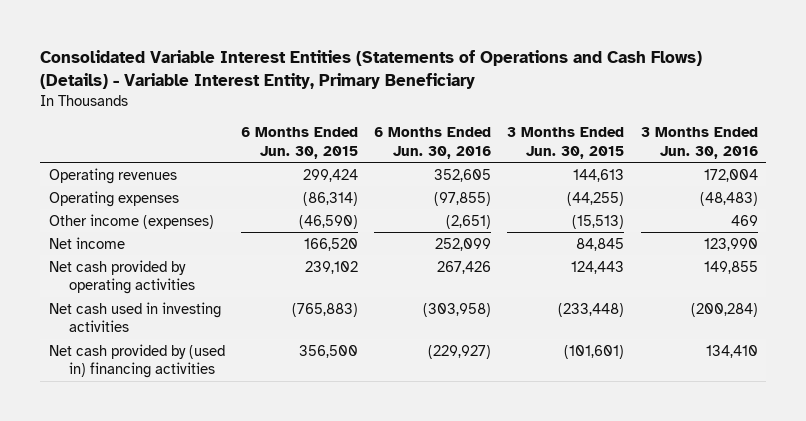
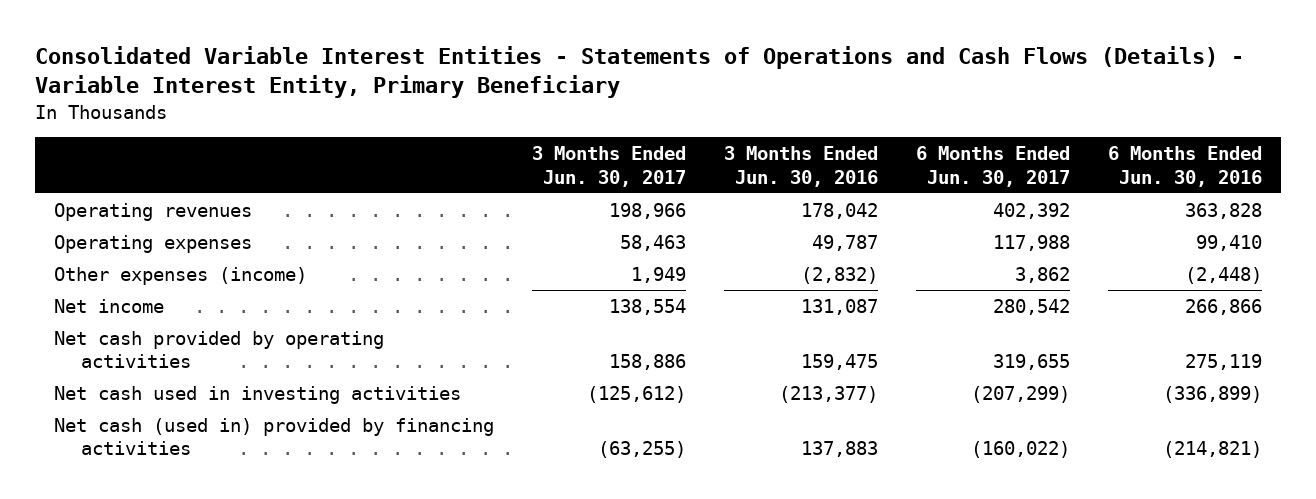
- Consolidated Variable Interest Entities (Statements of Operations and Cash Flows) (Details) - Variable Interest Entity, Primary Beneficiary
+ Consolidated Variable Interest Entities - Statements of Operations and Cash Flows (Details) - Variable Interest Entity, Primary Beneficiary
- | 6 Months Ended Jun. 30, 2015 | 6 Months Ended Jun. 30, 2016 | 3 Months Ended Jun. 30, 2015 | 3 Months Ended Jun. 30, 2016
+ | 3 Months Ended Jun. 30, 2017 | 3 Months Ended Jun. 30, 2016 | 6 Months Ended Jun. 30, 2017 | 6 Months Ended Jun. 30, 2016
- Operating revenues | 299,424 | 352,605 | 144,613 | 172,004
- Operating expenses | (86,314) | (97,855) | (44,255) | (48,483)
- Other income (expenses) | (46,590) | (2,651) | (15,513) | 469
- Net income | 166,520 | 252,099 | 84,845 | 123,990
- Net cash provided by operating activities | 239,102 | 267,426 | 124,443 | 149,855
- Net cash used in investing activities | (765,883) | (303,958) | (233,448) | (200,284)
- Net cash provided by (used in) financing activities | 356,500 | (229,927) | (101,601) | 134,410
+ Operating revenues | 198,966 | 178,042 | 402,392 | 363,828
+ Operating expenses | 58,463 | 49,787 | 117,988 | 99,410
+ Other expenses (income) | 1,949 | (2,832) | 3,862 | (2,448)
+ Net income | 138,554 | 131,087 | 280,542 | 266,866
+ Net cash provided by operating activities | 158,886 | 159,475 | 319,655 | 275,119
+ Net cash used in investing activities | (125,612) | (213,377) | (207,299) | (336,899)
+ Net cash (used in) provided by financing activities | (63,255) | 137,883 | (160,022) | (214,821)

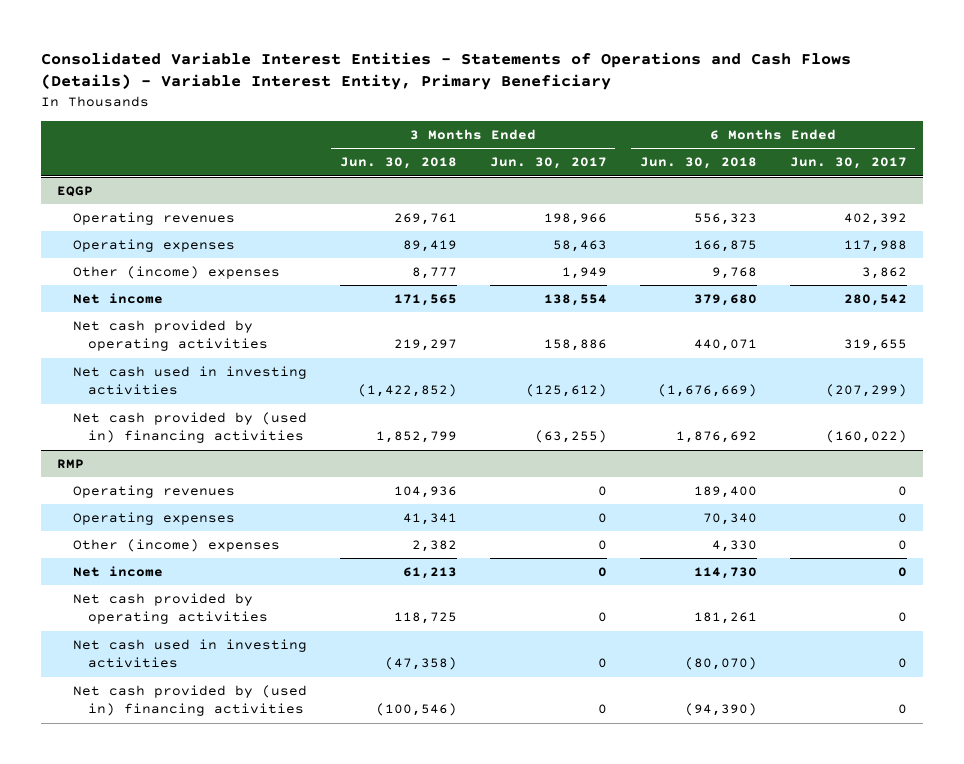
- | 3 Months Ended Jun. 30, 2017 | 3 Months Ended Jun. 30, 2016 | 6 Months Ended Jun. 30, 2017 | 6 Months Ended Jun. 30, 2016
+ | 3 Months Ended Jun. 30, 2018 | 3 Months Ended Jun. 30, 2017 | 6 Months Ended Jun. 30, 2018 | 6 Months Ended Jun. 30, 2017
+ EQGP
- Other expenses (income) | 1,949 | (2,832) | 3,862 | (2,448)
+ Other (income) expenses | 8,777 | 1,949 | 9,768 | 3,862
- Net cash (used in) provided by financing activities | (63,255) | 137,883 | (160,022) | (214,821)
+ Net cash provided by (used in) financing activities | 1,852,799 | (63,255) | 1,876,692 | (160,022)
+ RMP
+ Operating revenues | 104,936 | 0 | 189,400 | 0
+ Operating expenses | 41,341 | 0 | 70,340 | 0
+ Other (income) expenses | 2,382 | 0 | 4,330 | 0
+ Net income | 61,213 | 0 | 114,730 | 0
+ Net cash provided by operating activities | 118,725 | 0 | 181,261 | 0
+ Net cash used in investing activities | (47,358) | 0 | (80,070) | 0
+ Net cash provided by (used in) financing activities | (100,546) | 0 | (94,390) | 0

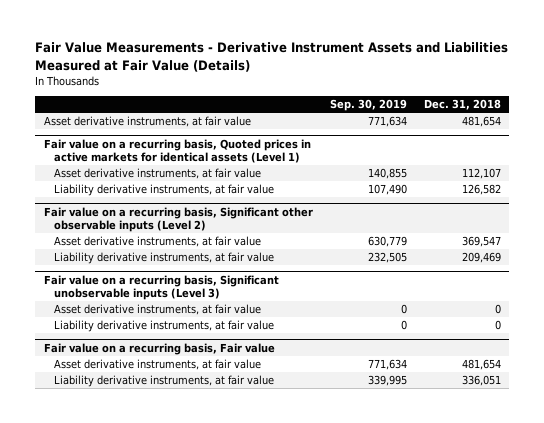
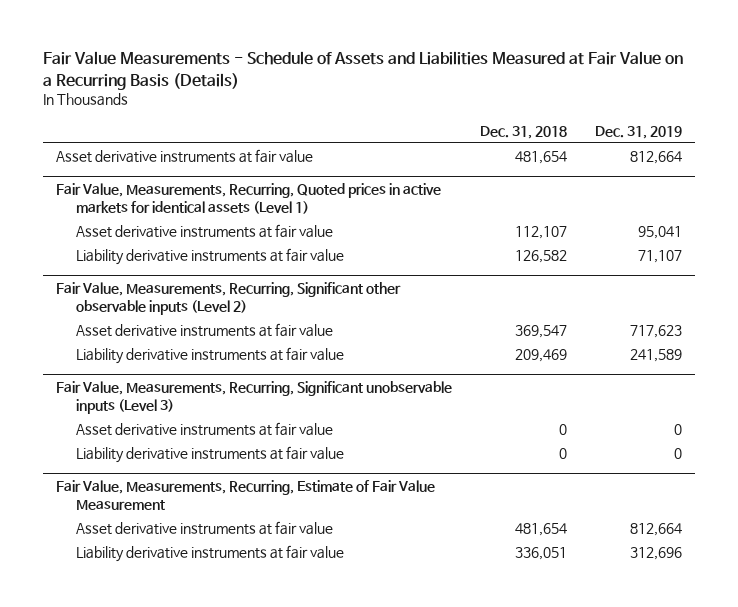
- Fair Value Measurements - Derivative Instrument Assets and Liabilities Measured at Fair Value (Details)
+ Fair Value Measurements - Schedule of Assets and Liabilities Measured at Fair Value on a Recurring Basis (Details)
- | Sep. 30, 2019 | Dec. 31, 2018
+ | Dec. 31, 2018 | Dec. 31, 2019
- Asset derivative instruments, at fair value | 771,634 | 481,654
- Fair value on a recurring basis, Quoted prices in active markets for identical assets (Level 1)
- Asset derivative instruments, at fair value | 140,855 | 112,107
- Liability derivative instruments, at fair value | 107,490 | 126,582
- Fair value on a recurring basis, Significant other observable inputs (Level 2)
- Asset derivative instruments, at fair value | 630,779 | 369,547
- Liability derivative instruments, at fair value | 232,505 | 209,469
- Fair value on a recurring basis, Significant unobservable inputs (Level 3)
- Asset derivative instruments, at fair value | 0 | 0
- Liability derivative instruments, at fair value | 0 | 0
- Fair value on a recurring basis, Fair value
- Asset derivative instruments, at fair value | 771,634 | 481,654
- Liability derivative instruments, at fair value | 339,995 | 336,051
+ Asset derivative instruments at fair value | 481,654 | 812,664
+ Fair Value, Measurements, Recurring, Quoted prices in active markets for identical assets (Level 1)
+ Asset derivative instruments at fair value | 112,107 | 95,041
+ Liability derivative instruments at fair value | 126,582 | 71,107
+ Fair Value, Measurements, Recurring, Significant other observable inputs (Level 2)
+ Asset derivative instruments at fair value | 369,547 | 717,623
+ Liability derivative instruments at fair value | 209,469 | 241,589
+ Fair Value, Measurements, Recurring, Significant unobservable inputs (Level 3)
+ Asset derivative instruments at fair value | 0 | 0
+ Liability derivative instruments at fair value | 0 | 0
+ Fair Value, Measurements, Recurring, Estimate of Fair Value Measurement
+ Asset derivative instruments at fair value | 481,654 | 812,664
+ Liability derivative instruments at fair value | 336,051 | 312,696

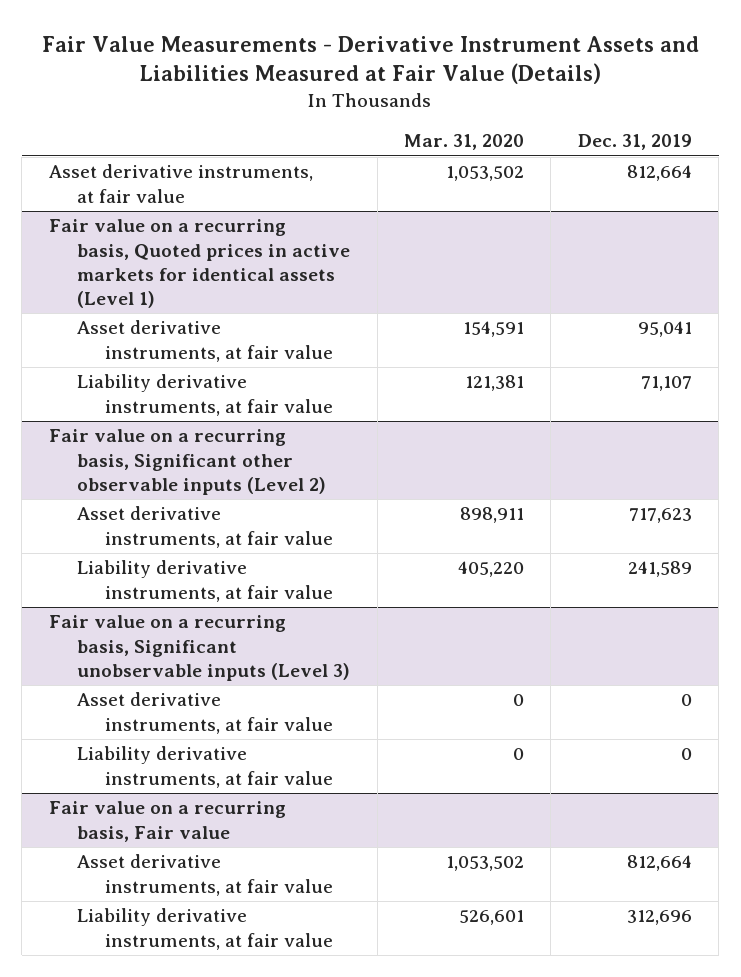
- Fair Value Measurements - Schedule of Assets and Liabilities Measured at Fair Value on a Recurring Basis (Details)
+ Fair Value Measurements - Derivative Instrument Assets and Liabilities Measured at Fair Value (Details)
- | Dec. 31, 2018 | Dec. 31, 2019
+ | Mar. 31, 2020 | Dec. 31, 2019
- Asset derivative instruments at fair value | 481,654 | 812,664
- Fair Value, Measurements, Recurring, Quoted prices in active markets for identical assets (Level 1)
- Asset derivative instruments at fair value | 112,107 | 95,041
- Liability derivative instruments at fair value | 126,582 | 71,107
- Fair Value, Measurements, Recurring, Significant other observable inputs (Level 2)
- Asset derivative instruments at fair value | 369,547 | 717,623
- Liability derivative instruments at fair value | 209,469 | 241,589
- Fair Value, Measurements, Recurring, Significant unobservable inputs (Level 3)
- Asset derivative instruments at fair value | 0 | 0
- Liability derivative instruments at fair value | 0 | 0
- Fair Value, Measurements, Recurring, Estimate of Fair Value Measurement
- Asset derivative instruments at fair value | 481,654 | 812,664
- Liability derivative instruments at fair value | 336,051 | 312,696
+ Asset derivative instruments, at fair value | 1,053,502 | 812,664
+ Fair value on a recurring basis, Quoted prices in active markets for identical assets (Level 1)
+ Asset derivative instruments, at fair value | 154,591 | 95,041
+ Liability derivative instruments, at fair value | 121,381 | 71,107
+ Fair value on a recurring basis, Significant other observable inputs (Level 2)
+ Asset derivative instruments, at fair value | 898,911 | 717,623
+ Liability derivative instruments, at fair value | 405,220 | 241,589
+ Fair value on a recurring basis, Significant unobservable inputs (Level 3)
+ Asset derivative instruments, at fair value | 0 | 0
+ Liability derivative instruments, at fair value | 0 | 0
+ Fair value on a recurring basis, Fair value
+ Asset derivative instruments, at fair value | 1,053,502 | 812,664
+ Liability derivative instruments, at fair value | 526,601 | 312,696

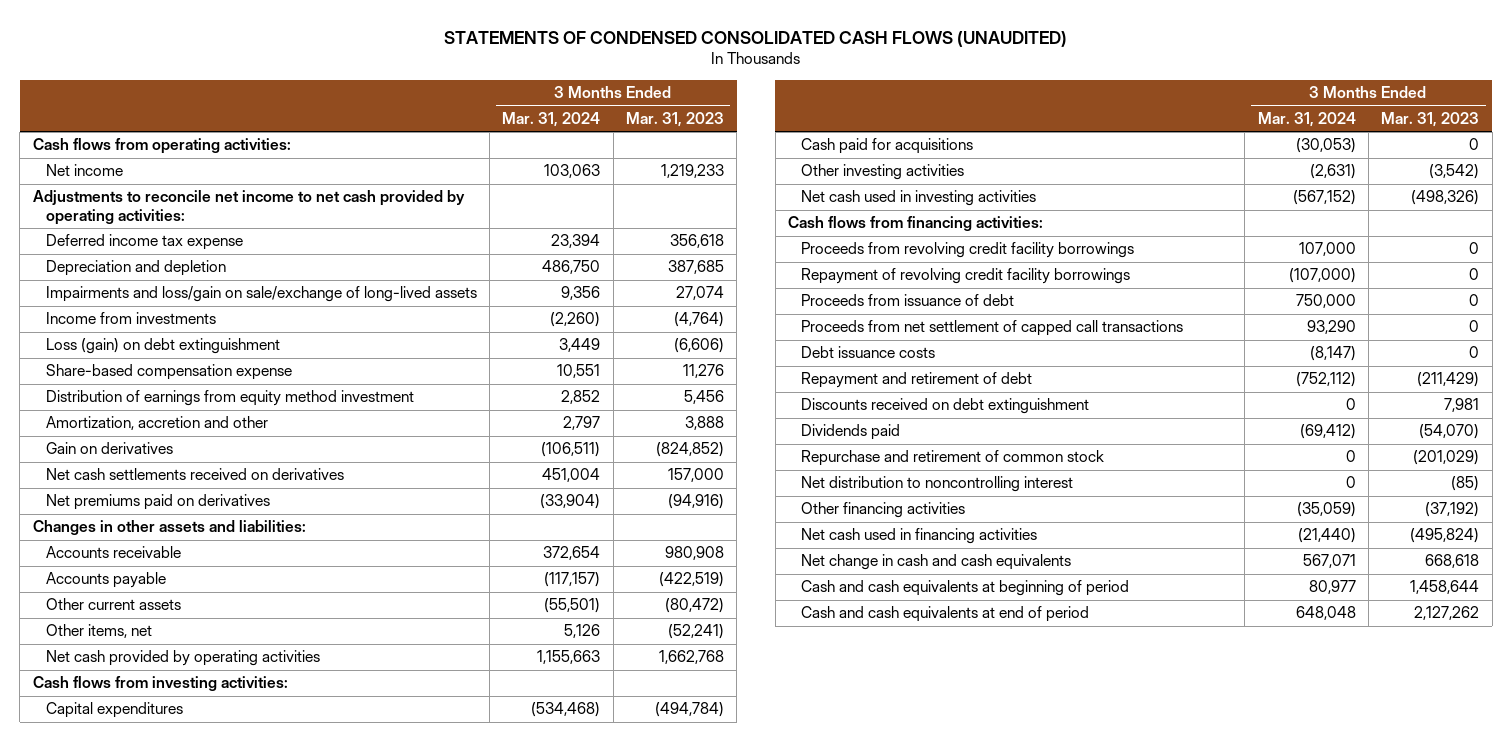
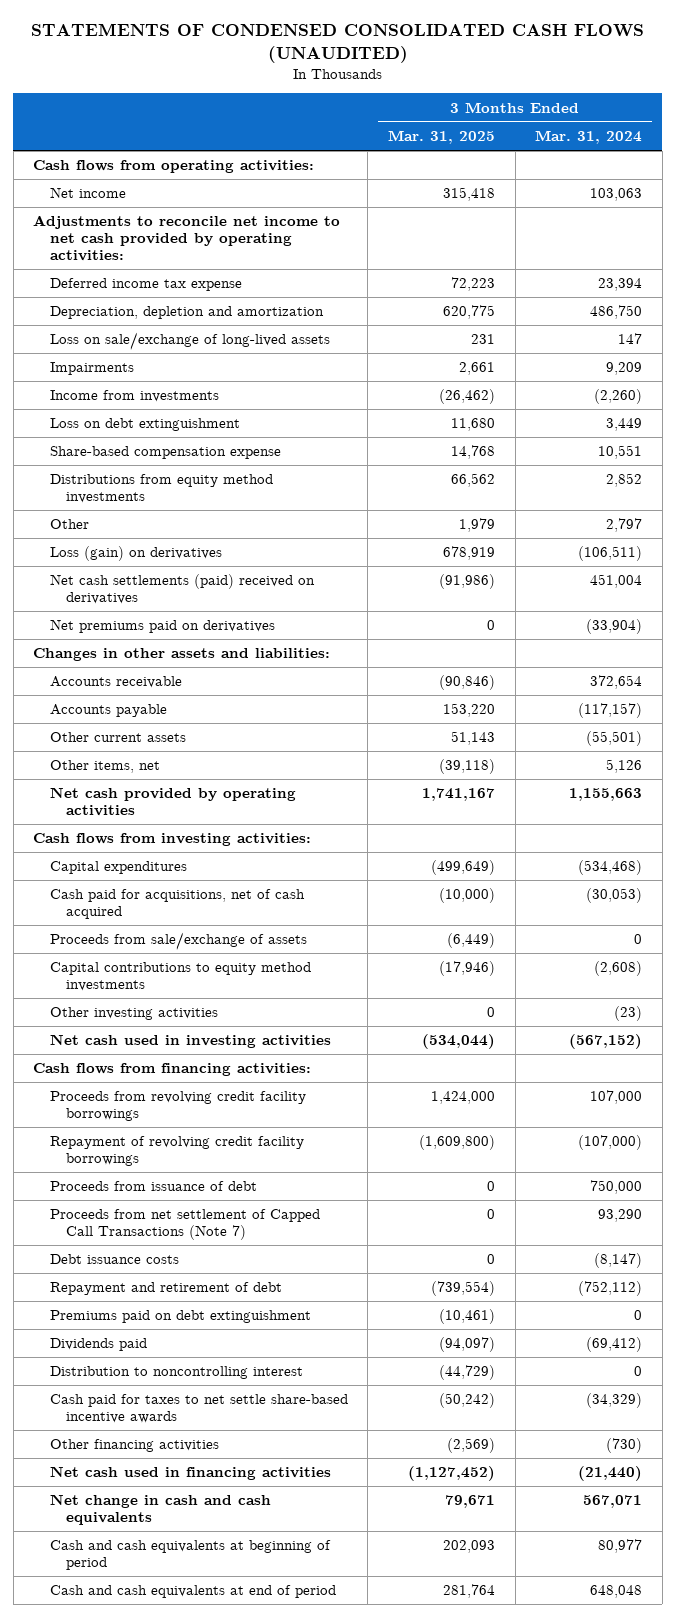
- | 3 Months Ended Mar. 31, 2024 | 3 Months Ended Mar. 31, 2023
+ | 3 Months Ended Mar. 31, 2025 | 3 Months Ended Mar. 31, 2024
- Depreciation and depletion | 486,750 | 387,685
- Impairments and loss/gain on sale/exchange of long-lived assets | 9,356 | 27,074
+ Depreciation, depletion and amortization | 620,775 | 486,750
+ Loss on sale/exchange of long-lived assets | 231 | 147
+ Impairments | 2,661 | 9,209
- Loss (gain) on debt extinguishment | 3,449 | (6,606)
+ Loss on debt extinguishment | 11,680 | 3,449
- Distribution of earnings from equity method investment | 2,852 | 5,456
- Amortization, accretion and other | 2,797 | 3,888
- Gain on derivatives | (106,511) | (824,852)
- Net cash settlements received on derivatives | 451,004 | 157,000
+ Distributions from equity method investments | 66,562 | 2,852
+ Other | 1,979 | 2,797
+ Loss (gain) on derivatives | 678,919 | (106,511)
+ Net cash settlements (paid) received on derivatives | (91,986) | 451,004
- Cash paid for acquisitions | (30,053) | 0
- Other investing activities | (2,631) | (3,542)
+ Cash paid for acquisitions, net of cash acquired | (10,000) | (30,053)
+ Proceeds from sale/exchange of assets | (6,449) | 0
+ Capital contributions to equity method investments | (17,946) | (2,608)
+ Other investing activities | 0 | (23)
- Proceeds from net settlement of capped call transactions | 93,290 | 0
+ Proceeds from net settlement of Capped Call Transactions (Note 7) | 0 | 93,290
- Discounts received on debt extinguishment | 0 | 7,981
+ Premiums paid on debt extinguishment | (10,461) | 0
- Repurchase and retirement of common stock | 0 | (201,029)
- Net distribution to noncontrolling interest | 0 | (85)
- Other financing activities | (35,059) | (37,192)
+ Distribution to noncontrolling interest | (44,729) | 0
+ Cash paid for taxes to net settle share-based incentive awards | (50,242) | (34,329)
+ Other financing activities | (2,569) | (730)

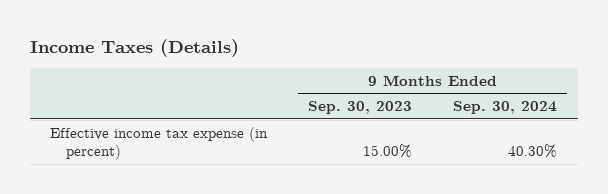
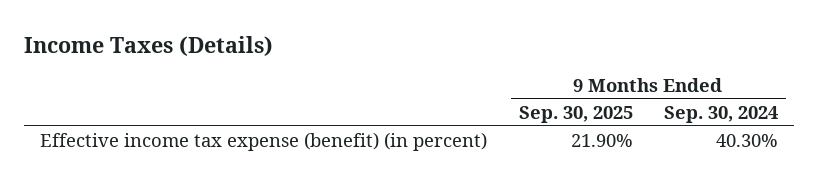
- | 9 Months Ended Sep. 30, 2023 | 9 Months Ended Sep. 30, 2024
+ | 9 Months Ended Sep. 30, 2025 | 9 Months Ended Sep. 30, 2024
- Effective income tax expense (in percent) | 15.00% | 40.30%
+ Effective income tax expense (benefit) (in percent) | 21.90% | 40.30%

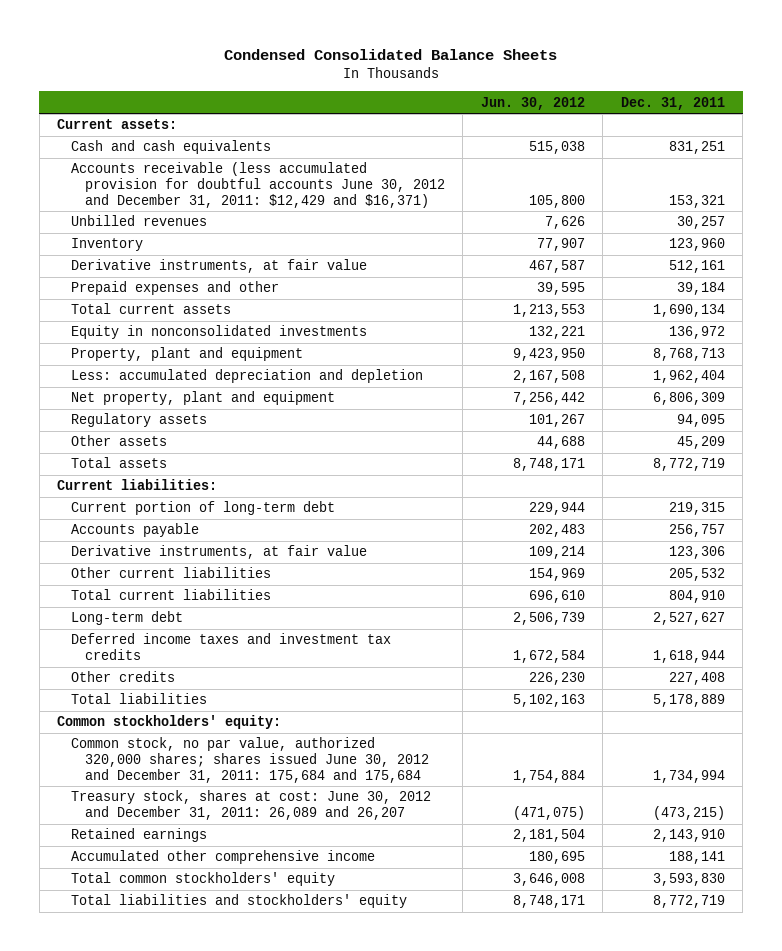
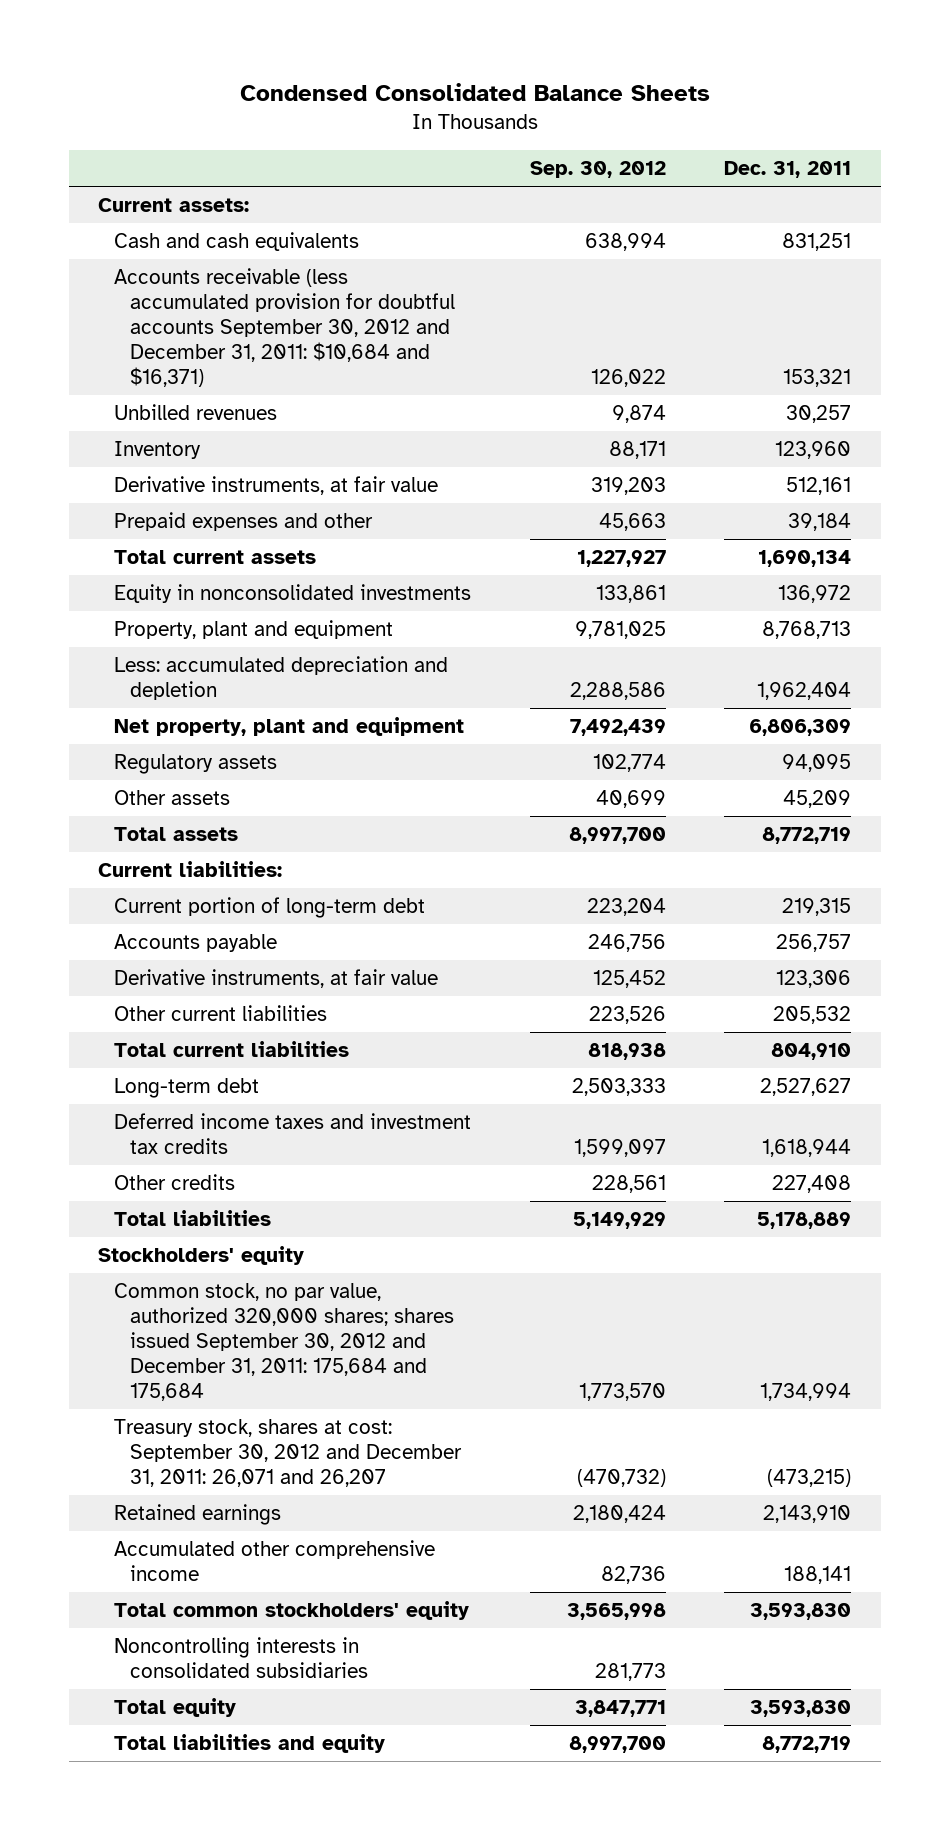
- | Jun. 30, 2012 | Dec. 31, 2011
+ | Sep. 30, 2012 | Dec. 31, 2011
- Accounts receivable (less accumulated provision for doubtful accounts June 30, 2012 and December 31, 2011: $12,429 and $16,371) | 105,800 | 153,321
+ Accounts receivable (less accumulated provision for doubtful accounts September 30, 2012 and December 31, 2011: $10,684 and $16,371) | 126,022 | 153,321
- Common stockholders' equity:
- Common stock, no par value, authorized 320,000 shares; shares issued June 30, 2012 and December 31, 2011: 175,684 and 175,684 | 1,754,884 | 1,734,994
- Treasury stock, shares at cost: June 30, 2012 and December 31, 2011: 26,089 and 26,207 | (471,075) | (473,215)
+ Stockholders' equity
+ Common stock, no par value, authorized 320,000 shares; shares issued September 30, 2012 and December 31, 2011: 175,684 and 175,684 | 1,773,570 | 1,734,994
+ Treasury stock, shares at cost: September 30, 2012 and December 31, 2011: 26,071 and 26,207 | (470,732) | (473,215)
- Total liabilities and stockholders' equity | 8,748,171 | 8,772,719
+ Noncontrolling interests in consolidated subsidiaries | 281,773 |
+ Total equity | 3,847,771 | 3,593,830
+ Total liabilities and equity | 8,997,700 | 8,772,719

